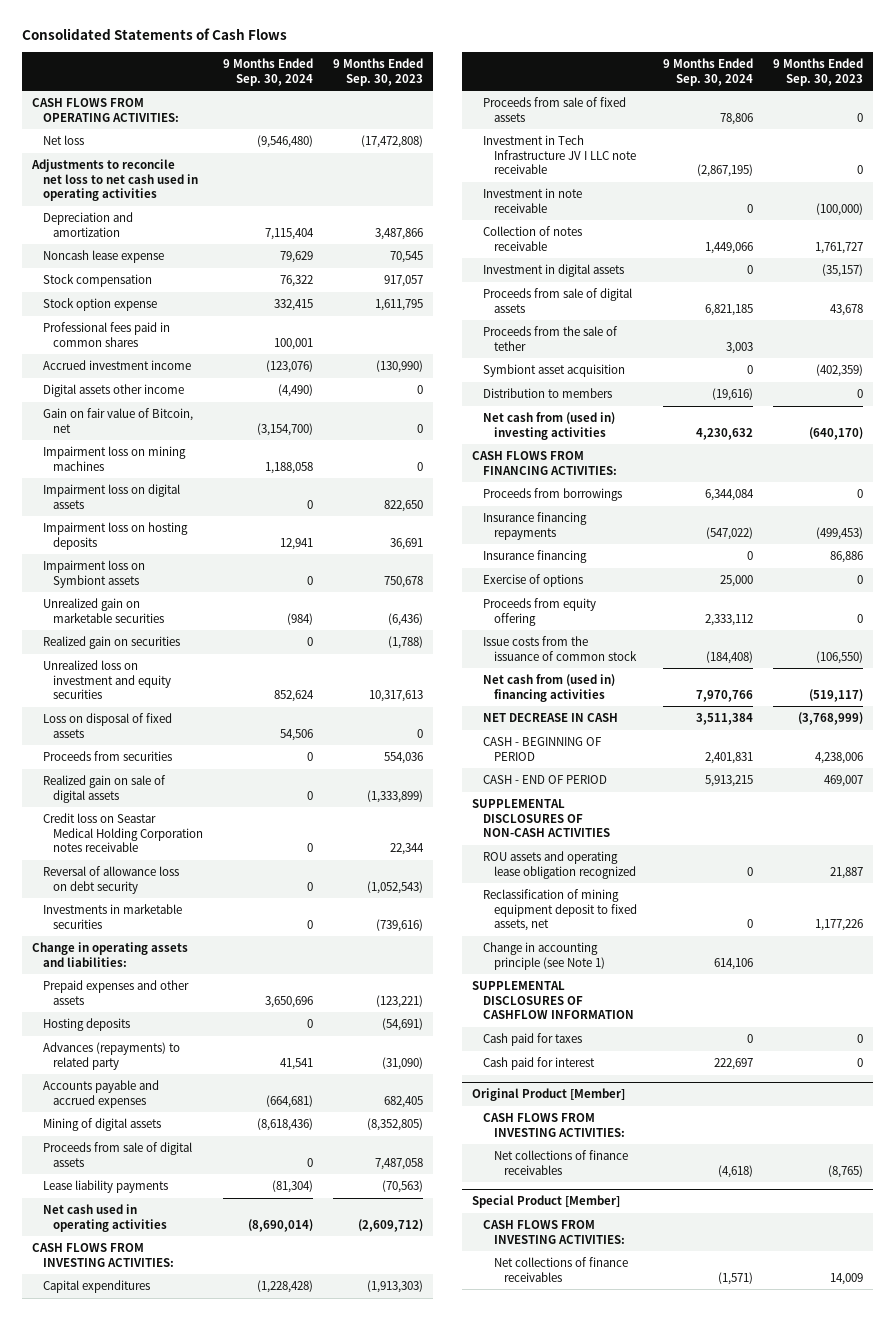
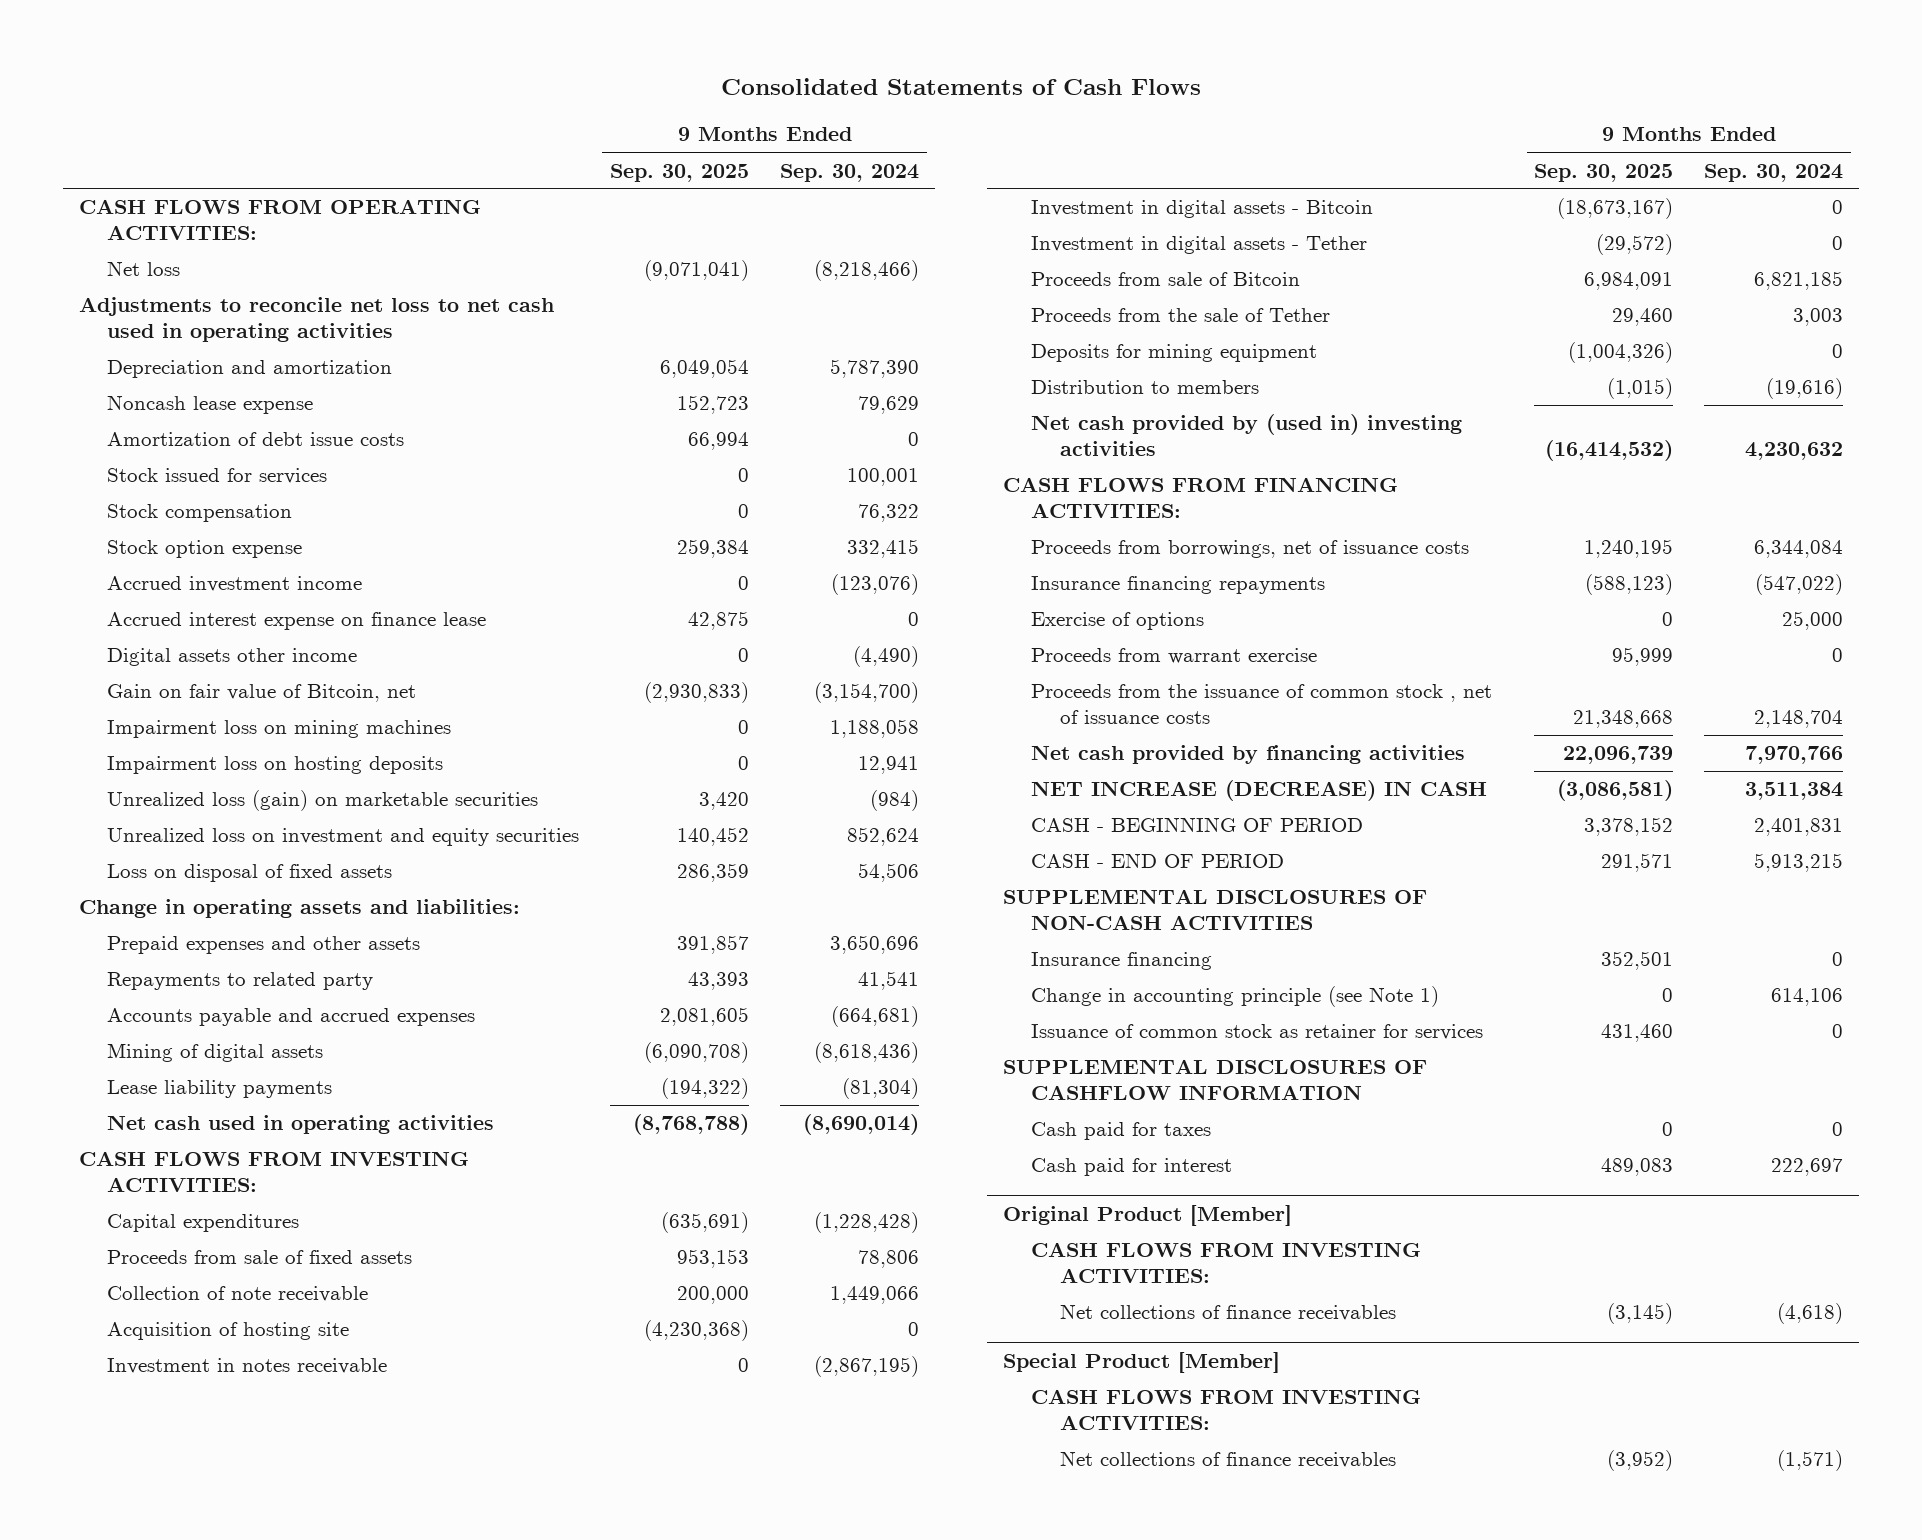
- | 9 Months Ended Sep. 30, 2024 | 9 Months Ended Sep. 30, 2023
+ | 9 Months Ended Sep. 30, 2025 | 9 Months Ended Sep. 30, 2024
- Net loss | (9,546,480) | (17,472,808)
+ Net loss | (9,071,041) | (8,218,466)
- Depreciation and amortization | 7,115,404 | 3,487,866
+ Depreciation and amortization | 6,049,054 | 5,787,390
+ Amortization of debt issue costs | 66,994 | 0
+ Stock issued for services | 0 | 100,001
- Professional fees paid in common shares | 100,001 |
+ Accrued interest expense on finance lease | 42,875 | 0
- Impairment loss on digital assets | 0 | 822,650
- Impairment loss on Symbiont assets | 0 | 750,678
- Unrealized gain on marketable securities | (984) | (6,436)
- Realized gain on securities | 0 | (1,788)
+ Unrealized loss (gain) on marketable securities | 3,420 | (984)
- Proceeds from securities | 0 | 554,036
- Realized gain on sale of digital assets | 0 | (1,333,899)
- Credit loss on Seastar Medical Holding Corporation notes receivable | 0 | 22,344
- Reversal of allowance loss on debt security | 0 | (1,052,543)
- Investments in marketable securities | 0 | (739,616)
- Hosting deposits | 0 | (54,691)
- Advances (repayments) to related party | 41,541 | (31,090)
+ Repayments to related party | 43,393 | 41,541
- Proceeds from sale of digital assets | 0 | 7,487,058
- Investment in Tech Infrastructure JV I LLC note receivable | (2,867,195) | 0
- Investment in note receivable | 0 | (100,000)
- Collection of notes receivable | 1,449,066 | 1,761,727
- Investment in digital assets | 0 | (35,157)
- Proceeds from sale of digital assets | 6,821,185 | 43,678
- Proceeds from the sale of tether | 3,003 |
- Symbiont asset acquisition | 0 | (402,359)
+ Collection of note receivable | 200,000 | 1,449,066
+ Acquisition of hosting site | (4,230,368) | 0
+ Investment in notes receivable | 0 | (2,867,195)
+ Investment in digital assets - Bitcoin | (18,673,167) | 0
+ Investment in digital assets - Tether | (29,572) | 0
+ Proceeds from sale of Bitcoin | 6,984,091 | 6,821,185
+ Proceeds from the sale of Tether | 29,460 | 3,003
+ Deposits for mining equipment | (1,004,326) | 0
- Net cash from (used in) investing activities | 4,230,632 | (640,170)
+ Net cash provided by (used in) investing activities | (16,414,532) | 4,230,632
- Proceeds from borrowings | 6,344,084 | 0
+ Proceeds from borrowings, net of issuance costs | 1,240,195 | 6,344,084
- Proceeds from equity offering | 2,333,112 | 0
- Issue costs from the issuance of common stock | (184,408) | (106,550)
- Net cash from (used in) financing activities | 7,970,766 | (519,117)
- NET DECREASE IN CASH | 3,511,384 | (3,768,999)
+ Proceeds from warrant exercise | 95,999 | 0
+ Proceeds from the issuance of common stock , net of issuance costs | 21,348,668 | 2,148,704
+ Net cash provided by financing activities | 22,096,739 | 7,970,766
+ NET INCREASE (DECREASE) IN CASH | (3,086,581) | 3,511,384
- ROU assets and operating lease obligation recognized | 0 | 21,887
- Reclassification of mining equipment deposit to fixed assets, net | 0 | 1,177,226
moved down: Insurance financing | 352,501 | 0
+ Issuance of common stock as retainer for services | 431,460 | 0

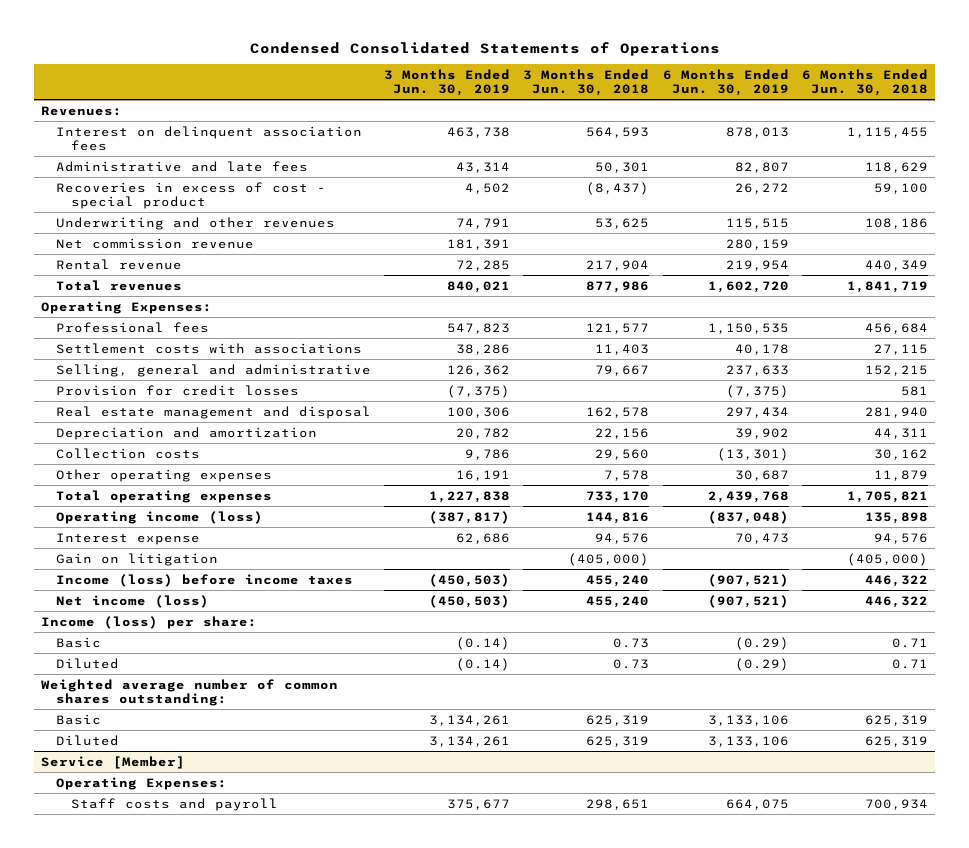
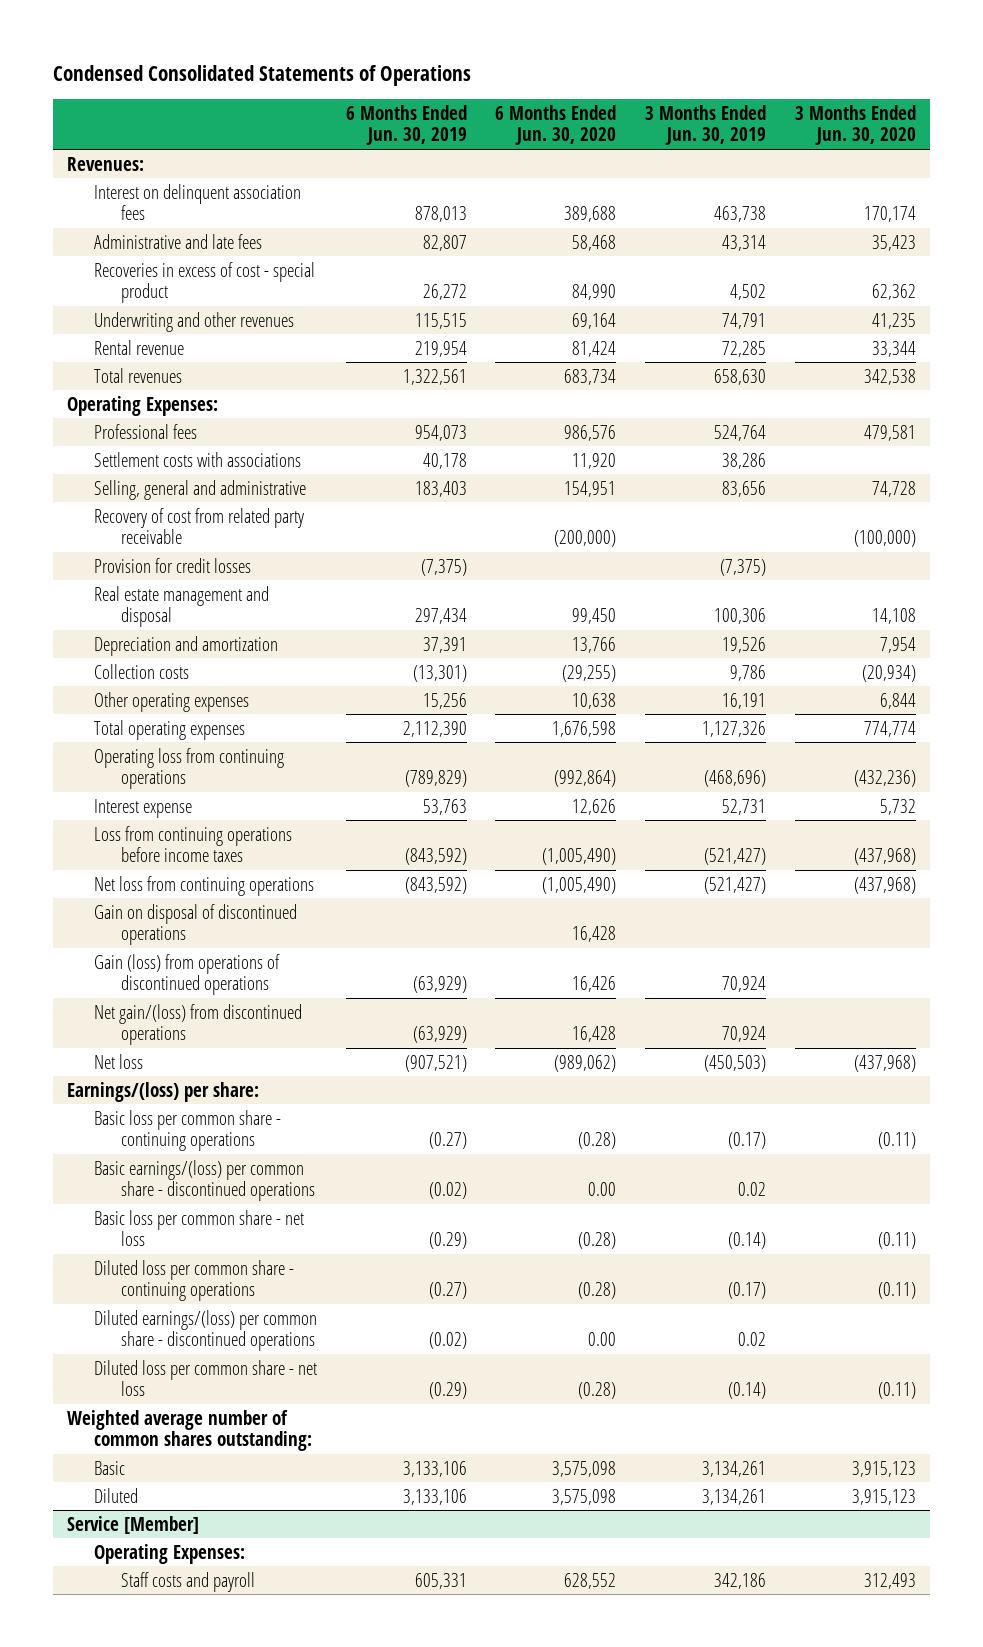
- | 3 Months Ended Jun. 30, 2019 | 3 Months Ended Jun. 30, 2018 | 6 Months Ended Jun. 30, 2019 | 6 Months Ended Jun. 30, 2018
+ | 6 Months Ended Jun. 30, 2019 | 6 Months Ended Jun. 30, 2020 | 3 Months Ended Jun. 30, 2019 | 3 Months Ended Jun. 30, 2020
- Net commission revenue | 181,391 | | 280,159 |
- Total revenues | 840,021 | 877,986 | 1,602,720 | 1,841,719
+ Total revenues | 1,322,561 | 683,734 | 658,630 | 342,538
- Professional fees | 547,823 | 121,577 | 1,150,535 | 456,684
+ Professional fees | 954,073 | 986,576 | 524,764 | 479,581
- Selling, general and administrative | 126,362 | 79,667 | 237,633 | 152,215
+ Selling, general and administrative | 183,403 | 154,951 | 83,656 | 74,728
+ Recovery of cost from related party receivable | | (200,000) | | (100,000)
- Depreciation and amortization | 20,782 | 22,156 | 39,902 | 44,311
+ Depreciation and amortization | 37,391 | 13,766 | 19,526 | 7,954
- Other operating expenses | 16,191 | 7,578 | 30,687 | 11,879
- Total operating expenses | 1,227,838 | 733,170 | 2,439,768 | 1,705,821
- Operating income (loss) | (387,817) | 144,816 | (837,048) | 135,898
- Interest expense | 62,686 | 94,576 | 70,473 | 94,576
- Gain on litigation | | (405,000) | | (405,000)
- Income (loss) before income taxes | (450,503) | 455,240 | (907,521) | 446,322
- Net income (loss) | (450,503) | 455,240 | (907,521) | 446,322
- Income (loss) per share:
- Basic | (0.14) | 0.73 | (0.29) | 0.71
- Diluted | (0.14) | 0.73 | (0.29) | 0.71
+ Other operating expenses | 15,256 | 10,638 | 16,191 | 6,844
+ Total operating expenses | 2,112,390 | 1,676,598 | 1,127,326 | 774,774
+ Operating loss from continuing operations | (789,829) | (992,864) | (468,696) | (432,236)
+ Interest expense | 53,763 | 12,626 | 52,731 | 5,732
+ Loss from continuing operations before income taxes | (843,592) | (1,005,490) | (521,427) | (437,968)
+ Net loss from continuing operations | (843,592) | (1,005,490) | (521,427) | (437,968)
+ Gain on disposal of discontinued operations | | 16,428 | |
+ Gain (loss) from operations of discontinued operations | (63,929) | 16,426 | 70,924 |
+ Net gain/(loss) from discontinued operations | (63,929) | 16,428 | 70,924 |
+ Net loss | (907,521) | (989,062) | (450,503) | (437,968)
+ Earnings/(loss) per share:
+ Basic loss per common share - continuing operations | (0.27) | (0.28) | (0.17) | (0.11)
+ Basic earnings/(loss) per common share - discontinued operations | (0.02) | 0.00 | 0.02 |
+ Basic loss per common share - net loss | (0.29) | (0.28) | (0.14) | (0.11)
+ Diluted loss per common share - continuing operations | (0.27) | (0.28) | (0.17) | (0.11)
+ Diluted earnings/(loss) per common share - discontinued operations | (0.02) | 0.00 | 0.02 |
+ Diluted loss per common share - net loss | (0.29) | (0.28) | (0.14) | (0.11)
@ Service [Member]
- Staff costs and payroll | 375,677 | 298,651 | 664,075 | 700,934
+ Staff costs and payroll | 605,331 | 628,552 | 342,186 | 312,493

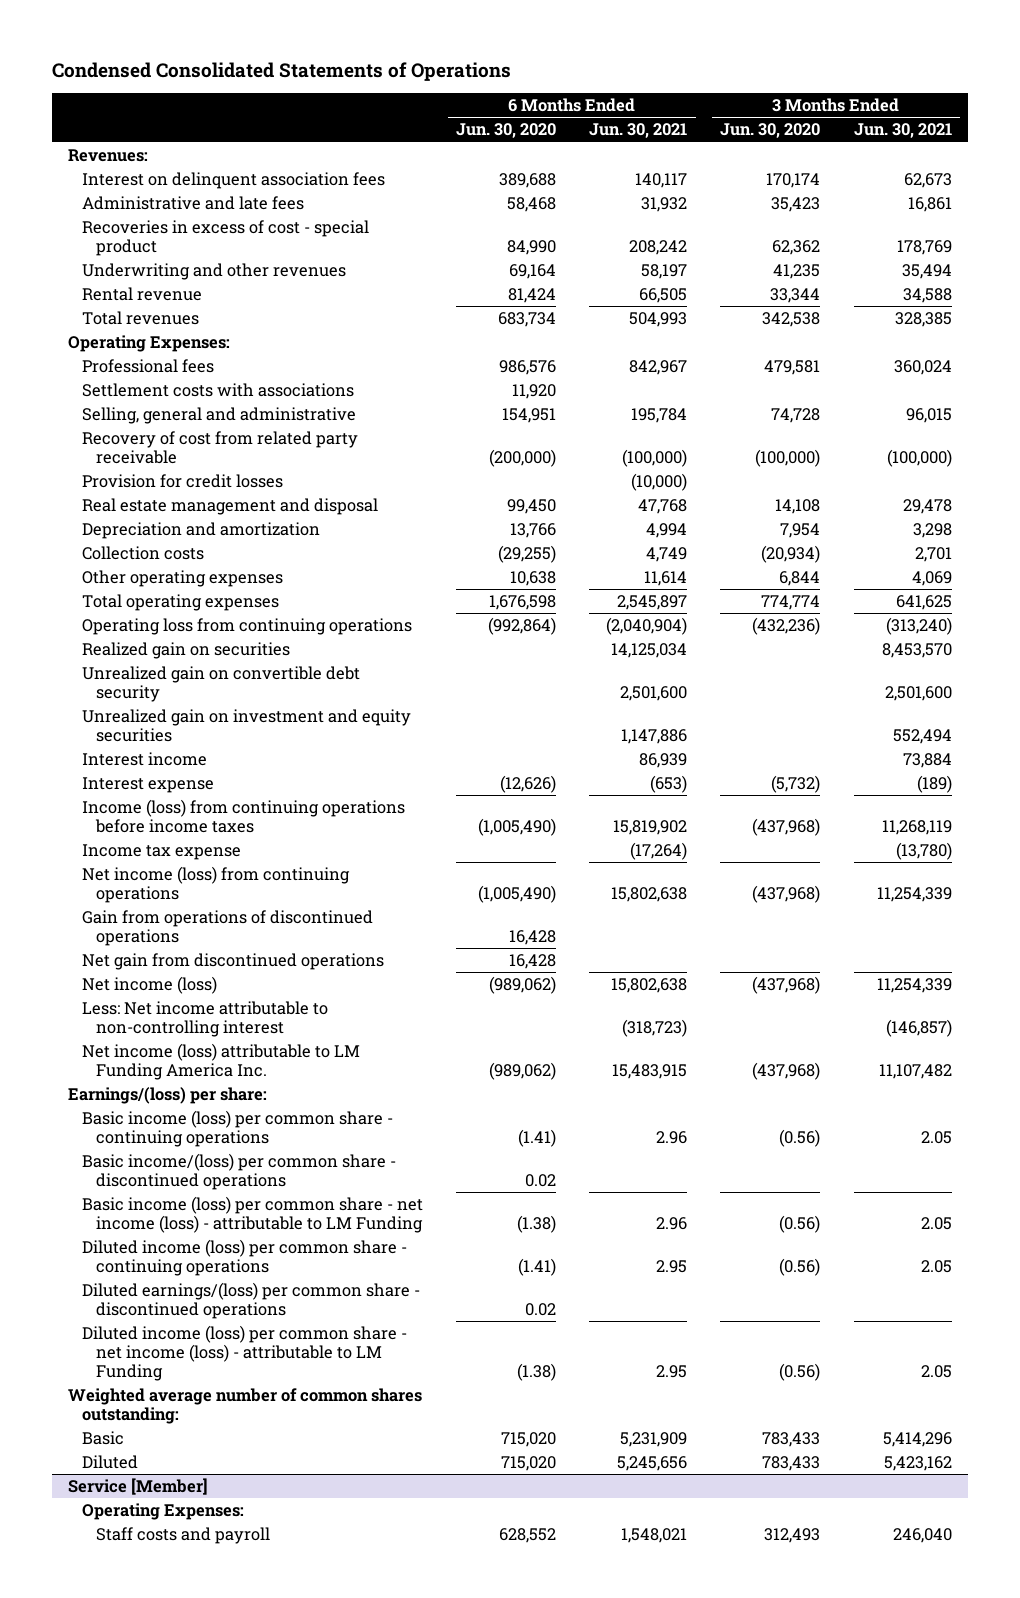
- | 6 Months Ended Jun. 30, 2019 | 6 Months Ended Jun. 30, 2020 | 3 Months Ended Jun. 30, 2019 | 3 Months Ended Jun. 30, 2020
+ | 6 Months Ended Jun. 30, 2020 | 6 Months Ended Jun. 30, 2021 | 3 Months Ended Jun. 30, 2020 | 3 Months Ended Jun. 30, 2021
- Interest expense | 53,763 | 12,626 | 52,731 | 5,732
- Loss from continuing operations before income taxes | (843,592) | (1,005,490) | (521,427) | (437,968)
- Net loss from continuing operations | (843,592) | (1,005,490) | (521,427) | (437,968)
- Gain on disposal of discontinued operations | | 16,428 | |
- Gain (loss) from operations of discontinued operations | (63,929) | 16,426 | 70,924 |
- Net gain/(loss) from discontinued operations | (63,929) | 16,428 | 70,924 |
- Net loss | (907,521) | (989,062) | (450,503) | (437,968)
+ Realized gain on securities | | 14,125,034 | | 8,453,570
+ Unrealized gain on convertible debt security | | 2,501,600 | | 2,501,600
+ Unrealized gain on investment and equity securities | | 1,147,886 | | 552,494
+ Interest income | | 86,939 | | 73,884
+ Interest expense | (12,626) | (653) | (5,732) | (189)
+ Income (loss) from continuing operations before income taxes | (1,005,490) | 15,819,902 | (437,968) | 11,268,119
+ Income tax expense | | (17,264) | | (13,780)
+ Net income (loss) from continuing operations | (1,005,490) | 15,802,638 | (437,968) | 11,254,339
+ Gain from operations of discontinued operations | 16,428 | | |
+ Net gain from discontinued operations | 16,428 | | |
+ Net income (loss) | (989,062) | 15,802,638 | (437,968) | 11,254,339
+ Less: Net income attributable to non-controlling interest | | (318,723) | | (146,857)
+ Net income (loss) attributable to LM Funding America Inc. | (989,062) | 15,483,915 | (437,968) | 11,107,482
- Basic loss per common share - continuing operations | (0.27) | (0.28) | (0.17) | (0.11)
- Basic earnings/(loss) per common share - discontinued operations | (0.02) | 0.00 | 0.02 |
- Basic loss per common share - net loss | (0.29) | (0.28) | (0.14) | (0.11)
- Diluted loss per common share - continuing operations | (0.27) | (0.28) | (0.17) | (0.11)
- Diluted earnings/(loss) per common share - discontinued operations | (0.02) | 0.00 | 0.02 |
- Diluted loss per common share - net loss | (0.29) | (0.28) | (0.14) | (0.11)
+ Basic income (loss) per common share - continuing operations | (1.41) | 2.96 | (0.56) | 2.05
+ Basic income/(loss) per common share - discontinued operations | 0.02 | | |
+ Basic income (loss) per common share - net income (loss) - attributable to LM Funding | (1.38) | 2.96 | (0.56) | 2.05
+ Diluted income (loss) per common share - continuing operations | (1.41) | 2.95 | (0.56) | 2.05
+ Diluted earnings/(loss) per common share - discontinued operations | 0.02 | | |
+ Diluted income (loss) per common share - net income (loss) - attributable to LM Funding | (1.38) | 2.95 | (0.56) | 2.05
- Basic | 3,133,106 | 3,575,098 | 3,134,261 | 3,915,123
- Diluted | 3,133,106 | 3,575,098 | 3,134,261 | 3,915,123
+ Basic | 715,020 | 5,231,909 | 783,433 | 5,414,296
+ Diluted | 715,020 | 5,245,656 | 783,433 | 5,423,162

